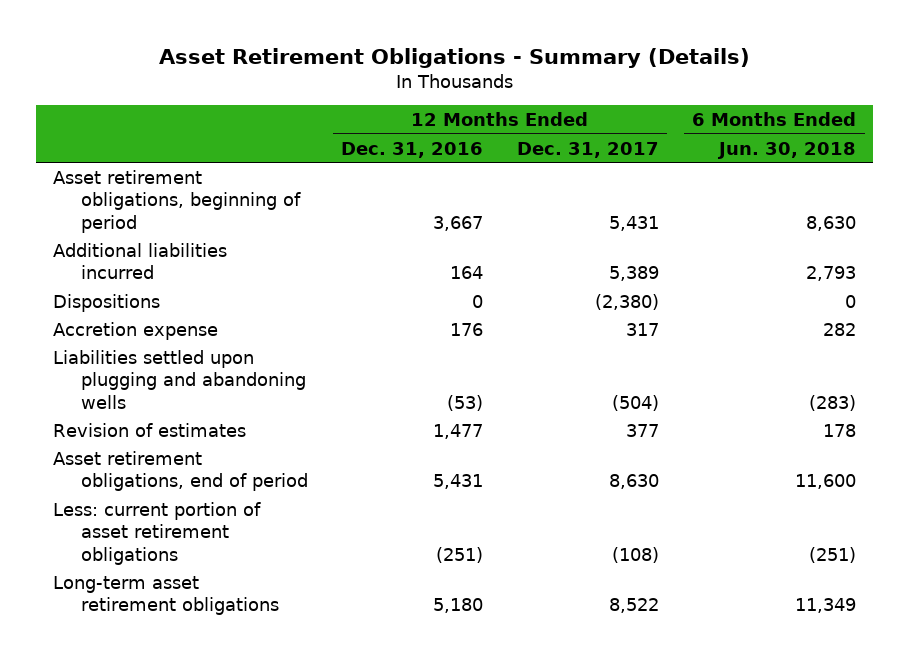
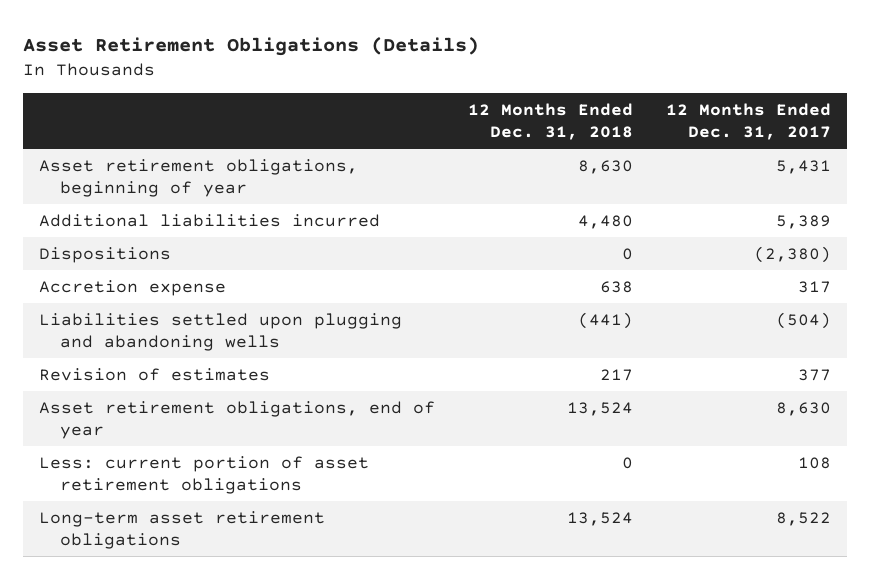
- Asset Retirement Obligations - Summary (Details)
+ Asset Retirement Obligations (Details)
- | 12 Months Ended Dec. 31, 2016 | 12 Months Ended Dec. 31, 2017 | 6 Months Ended Jun. 30, 2018
+ | 12 Months Ended Dec. 31, 2018 | 12 Months Ended Dec. 31, 2017
- Asset retirement obligations, beginning of period | 3,667 | 5,431 | 8,630
+ Asset retirement obligations, beginning of year | 8,630 | 5,431
- Asset retirement obligations, end of period | 5,431 | 8,630 | 11,600
- Less: current portion of asset retirement obligations | (251) | (108) | (251)
+ Asset retirement obligations, end of year | 13,524 | 8,630
+ Less: current portion of asset retirement obligations | 0 | 108

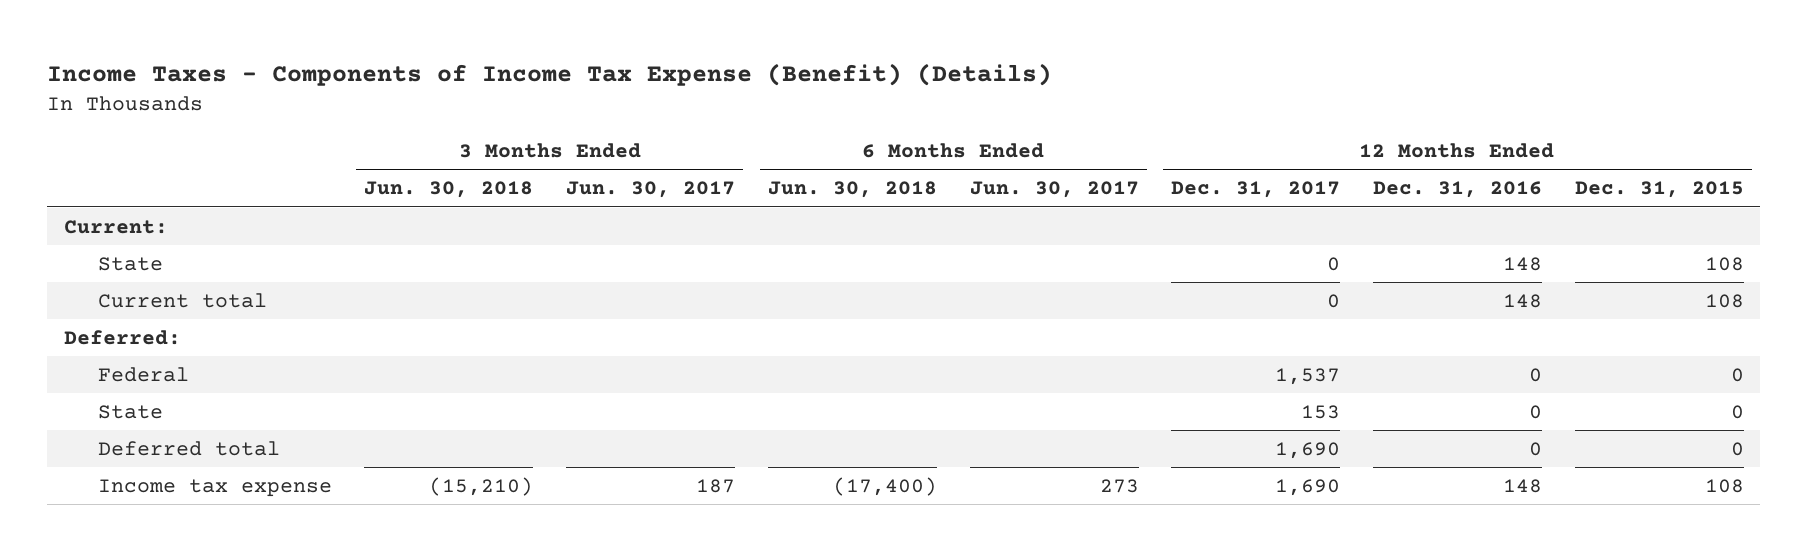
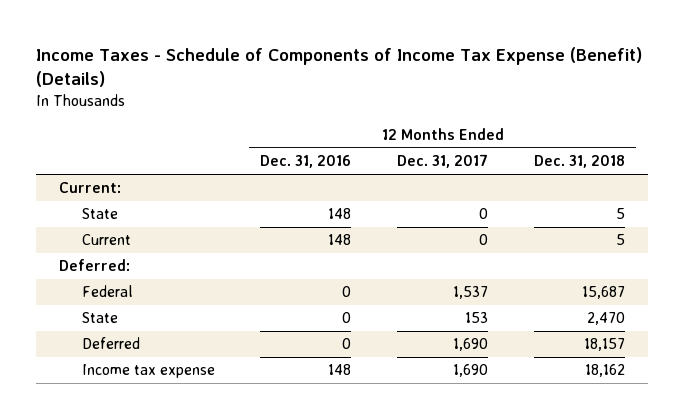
- Income Taxes - Components of Income Tax Expense (Benefit) (Details)
+ Income Taxes - Schedule of Components of Income Tax Expense (Benefit) (Details)
- | 3 Months Ended Jun. 30, 2018 | 3 Months Ended Jun. 30, 2017 | 6 Months Ended Jun. 30, 2018 | 6 Months Ended Jun. 30, 2017 | 12 Months Ended Dec. 31, 2017 | 12 Months Ended Dec. 31, 2016 | 12 Months Ended Dec. 31, 2015
+ | 12 Months Ended Dec. 31, 2016 | 12 Months Ended Dec. 31, 2017 | 12 Months Ended Dec. 31, 2018
- Current total | | | | | 0 | 148 | 108
+ Current | 148 | 0 | 5
- Deferred total | | | | | 1,690 | 0 | 0
+ Deferred | 0 | 1,690 | 18,157

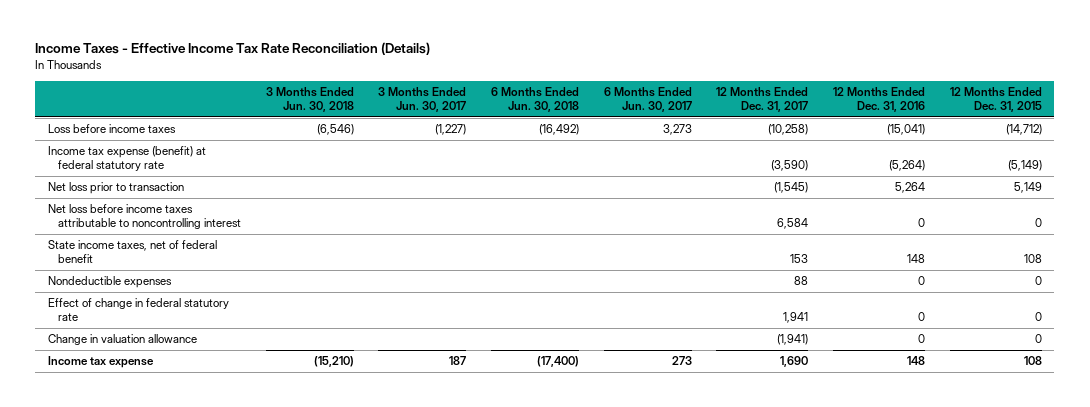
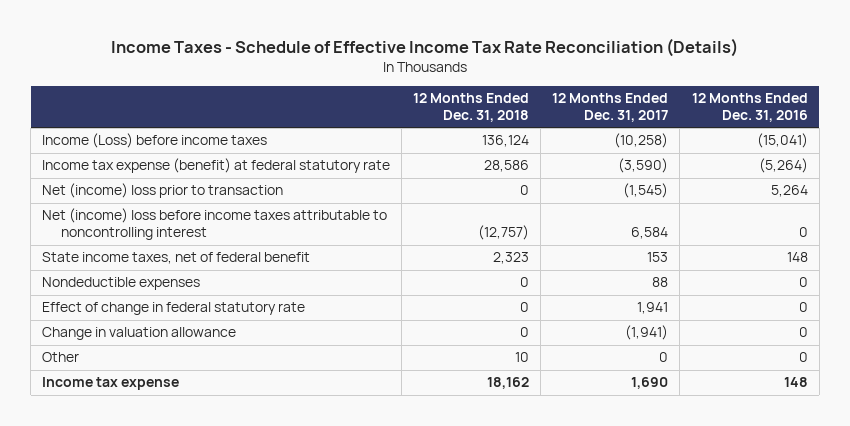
- Income Taxes - Effective Income Tax Rate Reconciliation (Details)
+ Income Taxes - Schedule of Effective Income Tax Rate Reconciliation (Details)
- | 3 Months Ended Jun. 30, 2018 | 3 Months Ended Jun. 30, 2017 | 6 Months Ended Jun. 30, 2018 | 6 Months Ended Jun. 30, 2017 | 12 Months Ended Dec. 31, 2017 | 12 Months Ended Dec. 31, 2016 | 12 Months Ended Dec. 31, 2015
+ | 12 Months Ended Dec. 31, 2018 | 12 Months Ended Dec. 31, 2017 | 12 Months Ended Dec. 31, 2016
- Loss before income taxes | (6,546) | (1,227) | (16,492) | 3,273 | (10,258) | (15,041) | (14,712)
+ Income (Loss) before income taxes | 136,124 | (10,258) | (15,041)
- Net loss prior to transaction | | | | | (1,545) | 5,264 | 5,149
- Net loss before income taxes attributable to noncontrolling interest | | | | | 6,584 | 0 | 0
+ Net (income) loss prior to transaction | 0 | (1,545) | 5,264
+ Net (income) loss before income taxes attributable to noncontrolling interest | (12,757) | 6,584 | 0
+ Other | 10 | 0 | 0

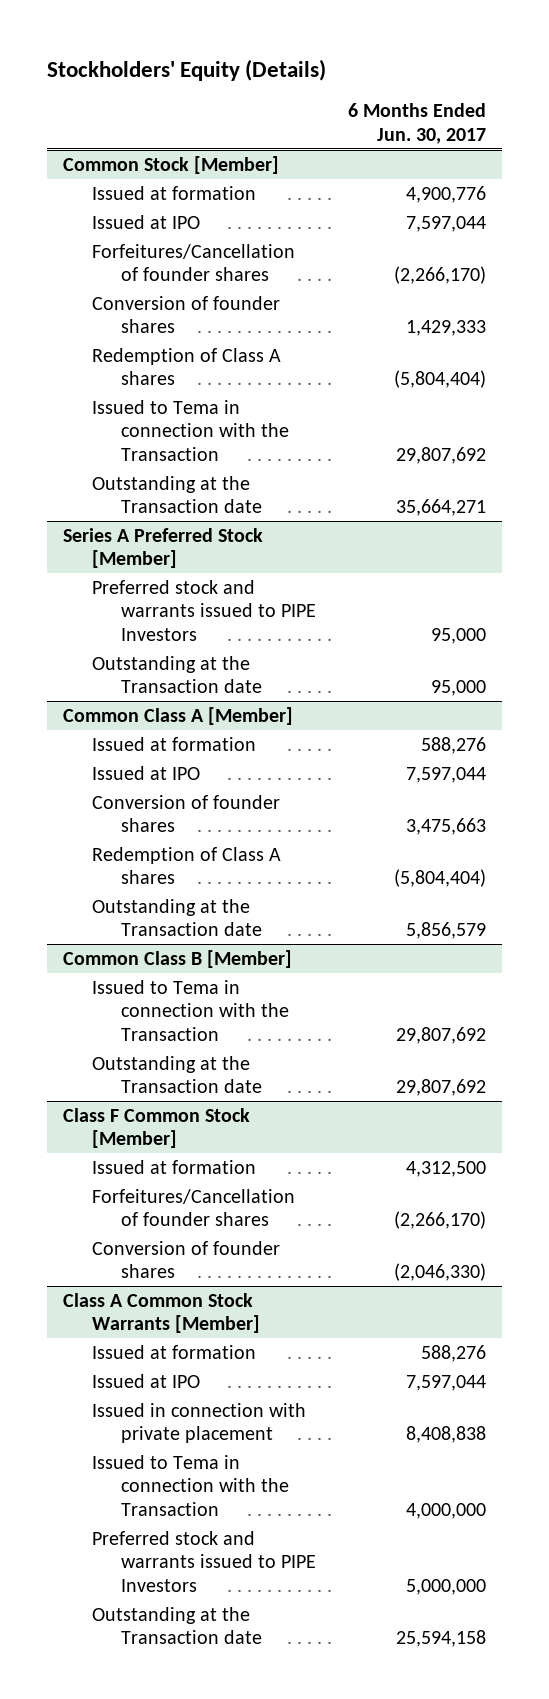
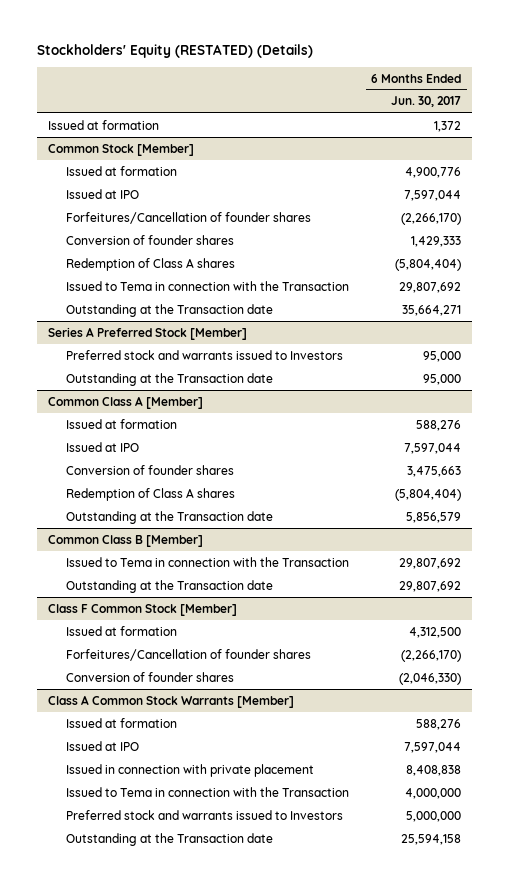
- Stockholders' Equity (Details)
+ Stockholders' Equity (RESTATED) (Details)
+ Issued at formation | 1,372
@ Series A Preferred Stock [Member]
- Preferred stock and warrants issued to PIPE Investors | 95,000
+ Preferred stock and warrants issued to Investors | 95,000
@ Class A Common Stock Warrants [Member]
- Preferred stock and warrants issued to PIPE Investors | 5,000,000
+ Preferred stock and warrants issued to Investors | 5,000,000

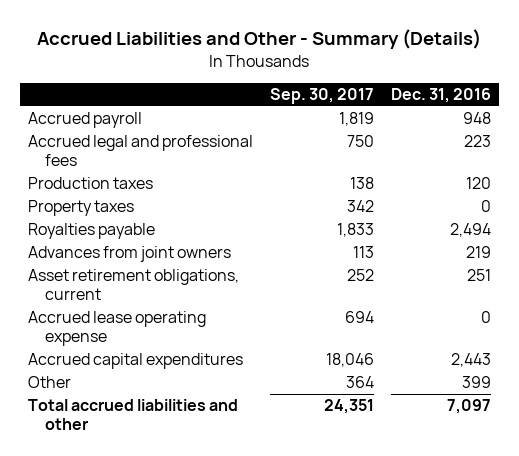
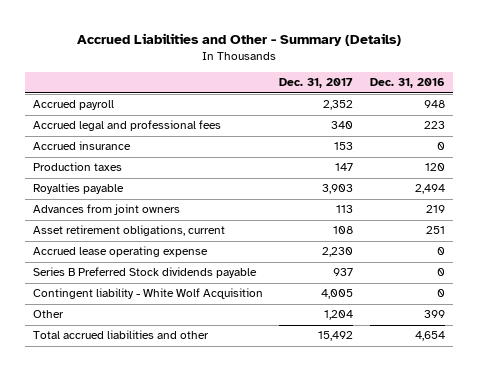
- | Sep. 30, 2017 | Dec. 31, 2016
+ | Dec. 31, 2017 | Dec. 31, 2016
+ Accrued insurance | 153 | 0
- Property taxes | 342 | 0
- Accrued capital expenditures | 18,046 | 2,443
+ Series B Preferred Stock dividends payable | 937 | 0
+ Contingent liability - White Wolf Acquisition | 4,005 | 0
- Total accrued liabilities and other | 24,351 | 7,097
+ Total accrued liabilities and other | 15,492 | 4,654

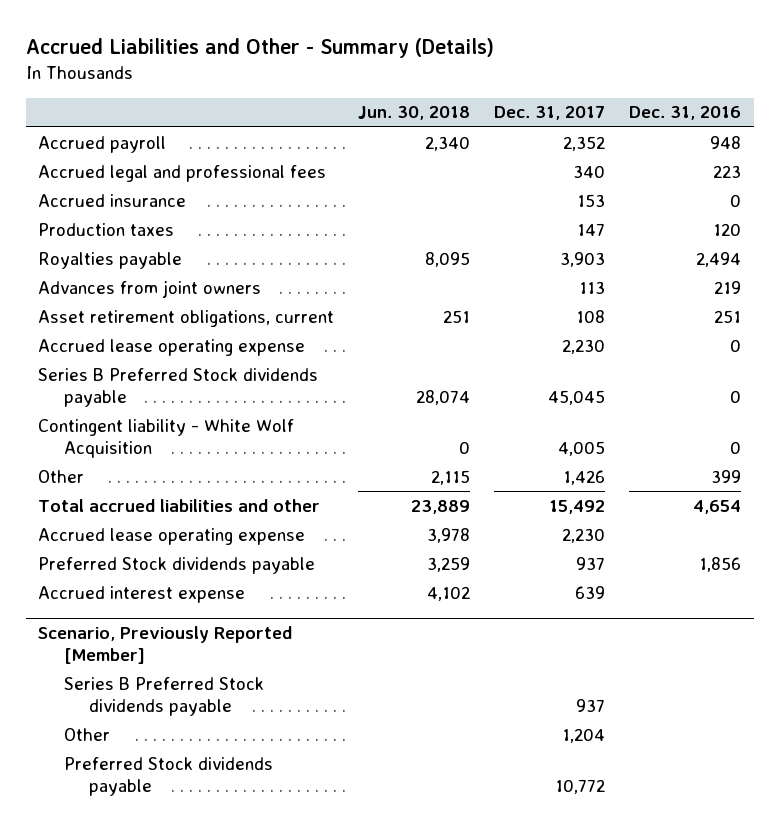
- | Dec. 31, 2017 | Dec. 31, 2016
+ | Jun. 30, 2018 | Dec. 31, 2017 | Dec. 31, 2016
- Series B Preferred Stock dividends payable | 937 | 0
+ Series B Preferred Stock dividends payable | 28,074 | 45,045 | 0
- Other | 1,204 | 399
+ Other | 2,115 | 1,426 | 399
+ Accrued lease operating expense | 3,978 | 2,230 |
+ Preferred Stock dividends payable | 3,259 | 937 | 1,856
+ Accrued interest expense | 4,102 | 639 |
+ Scenario, Previously Reported [Member]
+ Series B Preferred Stock dividends payable | | 937 |
+ Other | | 1,204 |
+ Preferred Stock dividends payable | | 10,772 |

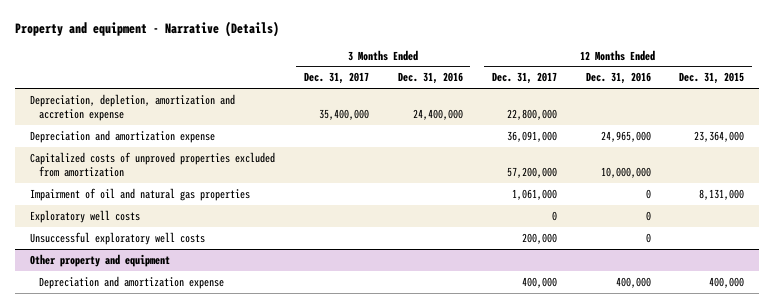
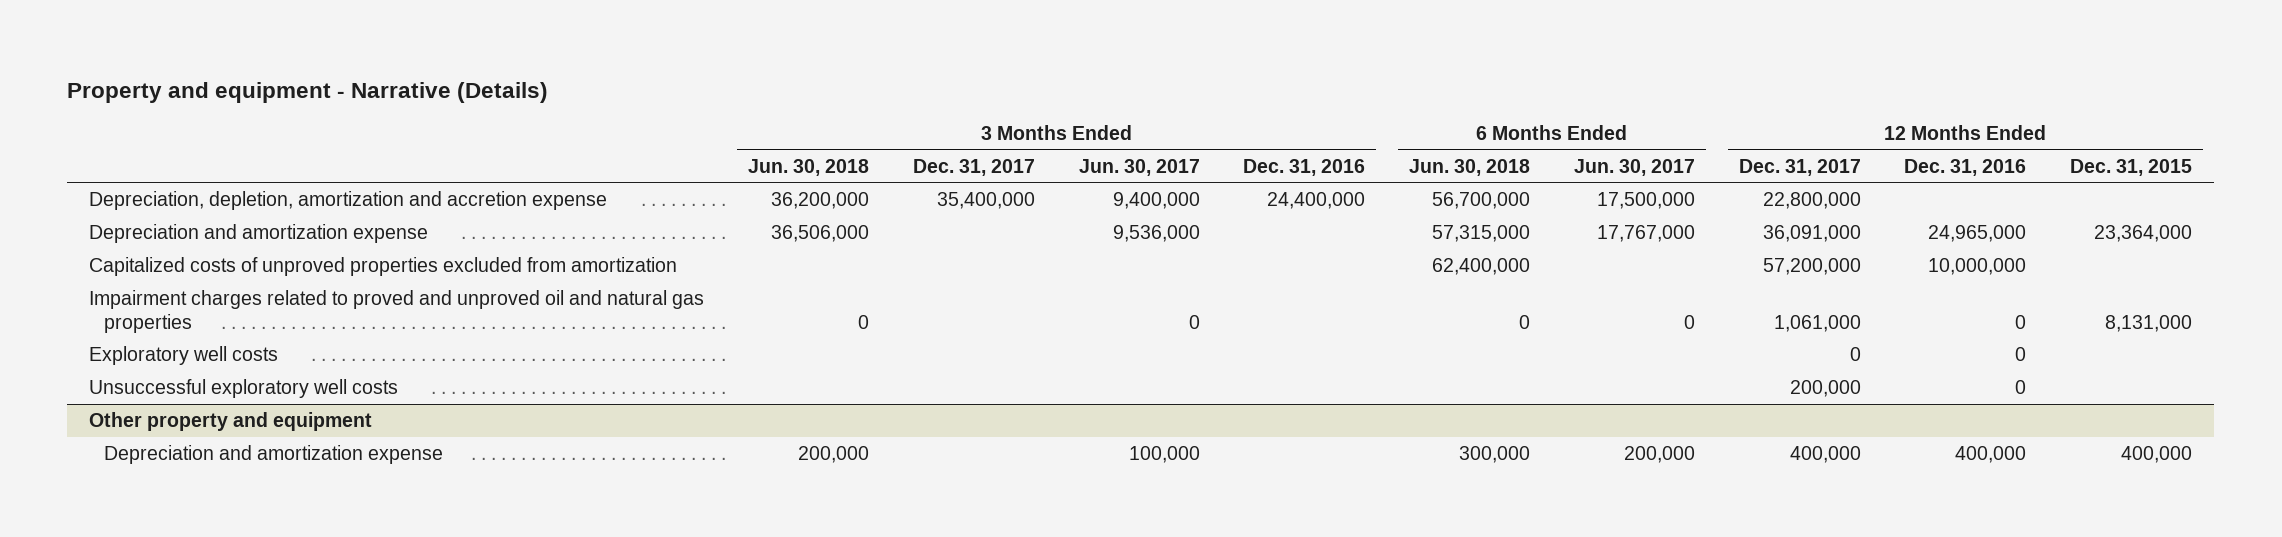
- | 3 Months Ended Dec. 31, 2017 | 3 Months Ended Dec. 31, 2016 | 12 Months Ended Dec. 31, 2017 | 12 Months Ended Dec. 31, 2016 | 12 Months Ended Dec. 31, 2015
+ | 3 Months Ended Jun. 30, 2018 | 3 Months Ended Dec. 31, 2017 | 3 Months Ended Jun. 30, 2017 | 3 Months Ended Dec. 31, 2016 | 6 Months Ended Jun. 30, 2018 | 6 Months Ended Jun. 30, 2017 | 12 Months Ended Dec. 31, 2017 | 12 Months Ended Dec. 31, 2016 | 12 Months Ended Dec. 31, 2015
- Impairment of oil and natural gas properties | | | 1,061,000 | 0 | 8,131,000
+ Impairment charges related to proved and unproved oil and natural gas properties | 0 | | 0 | | 0 | 0 | 1,061,000 | 0 | 8,131,000

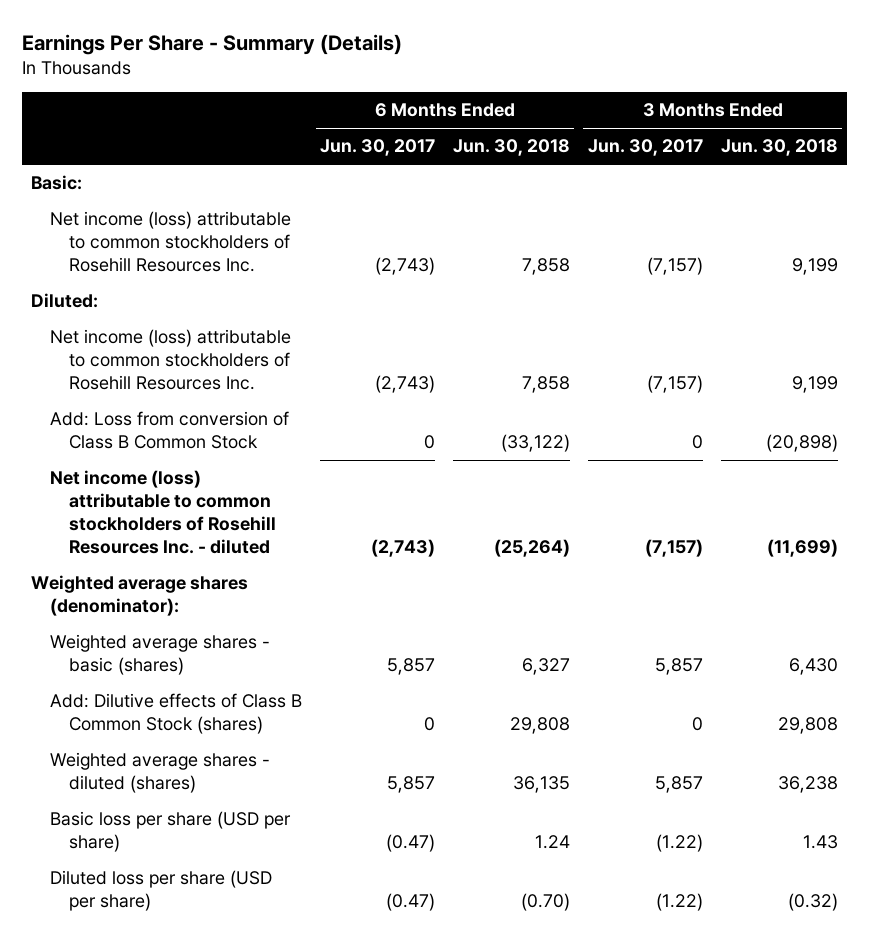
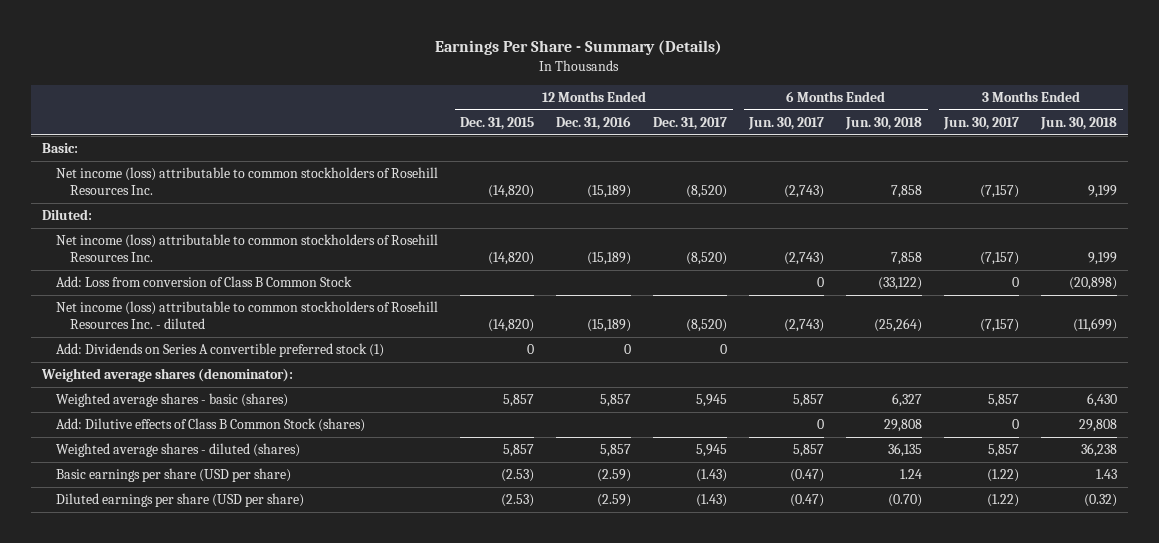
- | 6 Months Ended Jun. 30, 2017 | 6 Months Ended Jun. 30, 2018 | 3 Months Ended Jun. 30, 2017 | 3 Months Ended Jun. 30, 2018
+ | 12 Months Ended Dec. 31, 2015 | 12 Months Ended Dec. 31, 2016 | 12 Months Ended Dec. 31, 2017 | 6 Months Ended Jun. 30, 2017 | 6 Months Ended Jun. 30, 2018 | 3 Months Ended Jun. 30, 2017 | 3 Months Ended Jun. 30, 2018
+ Add: Dividends on Series A convertible preferred stock (1) | 0 | 0 | 0 | | | |
- Basic loss per share (USD per share) | (0.47) | 1.24 | (1.22) | 1.43
- Diluted loss per share (USD per share) | (0.47) | (0.70) | (1.22) | (0.32)
+ Basic earnings per share (USD per share) | (2.53) | (2.59) | (1.43) | (0.47) | 1.24 | (1.22) | 1.43
+ Diluted earnings per share (USD per share) | (2.53) | (2.59) | (1.43) | (0.47) | (0.70) | (1.22) | (0.32)

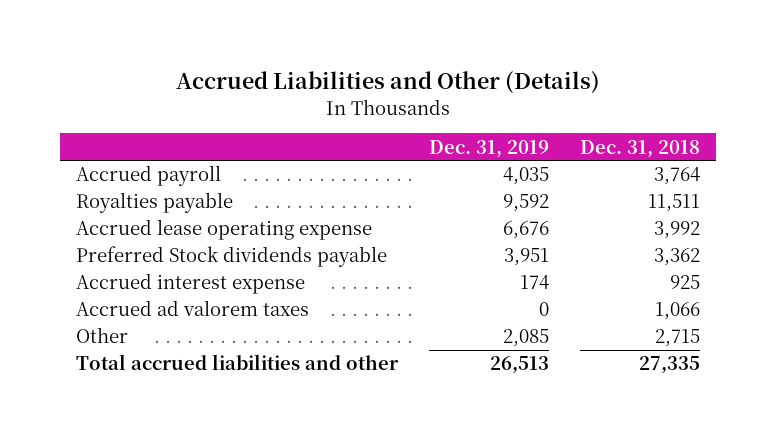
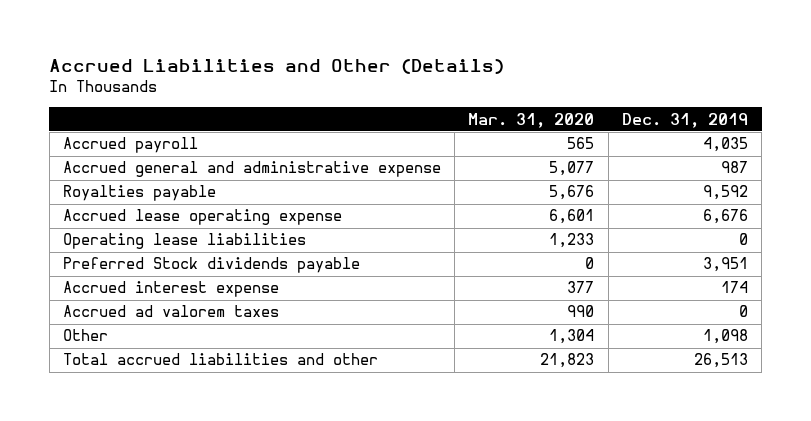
- | Dec. 31, 2019 | Dec. 31, 2018
+ | Mar. 31, 2020 | Dec. 31, 2019
+ Accrued general and administrative expense | 5,077 | 987
+ Operating lease liabilities | 1,233 | 0
- Other | 2,085 | 2,715
+ Other | 1,304 | 1,098

